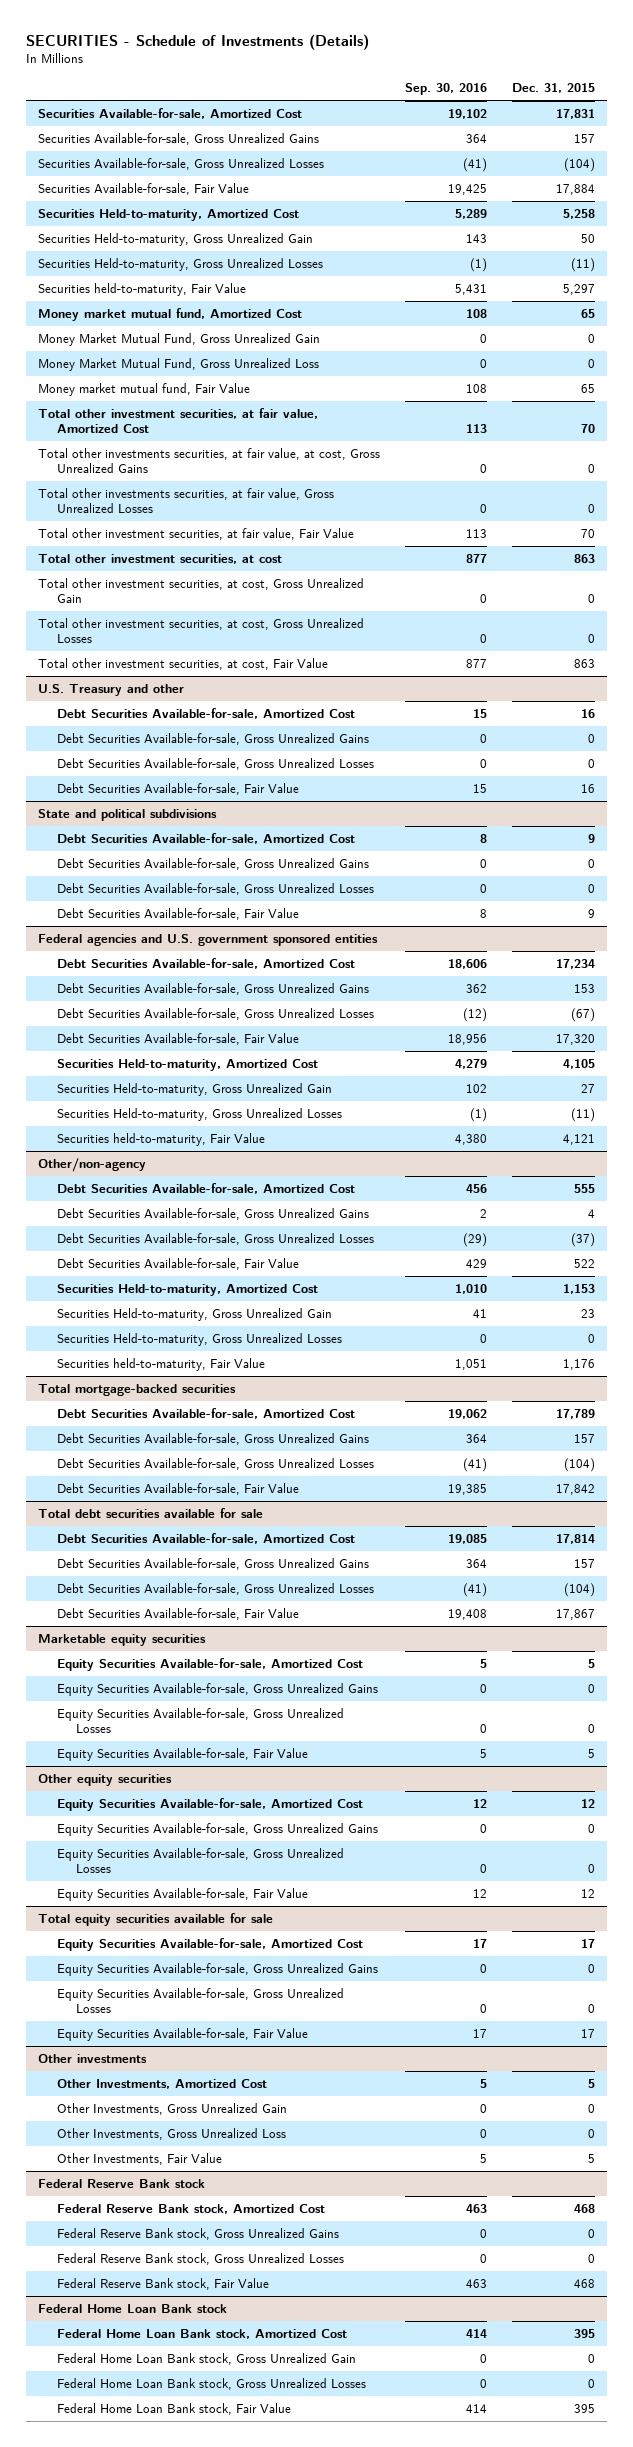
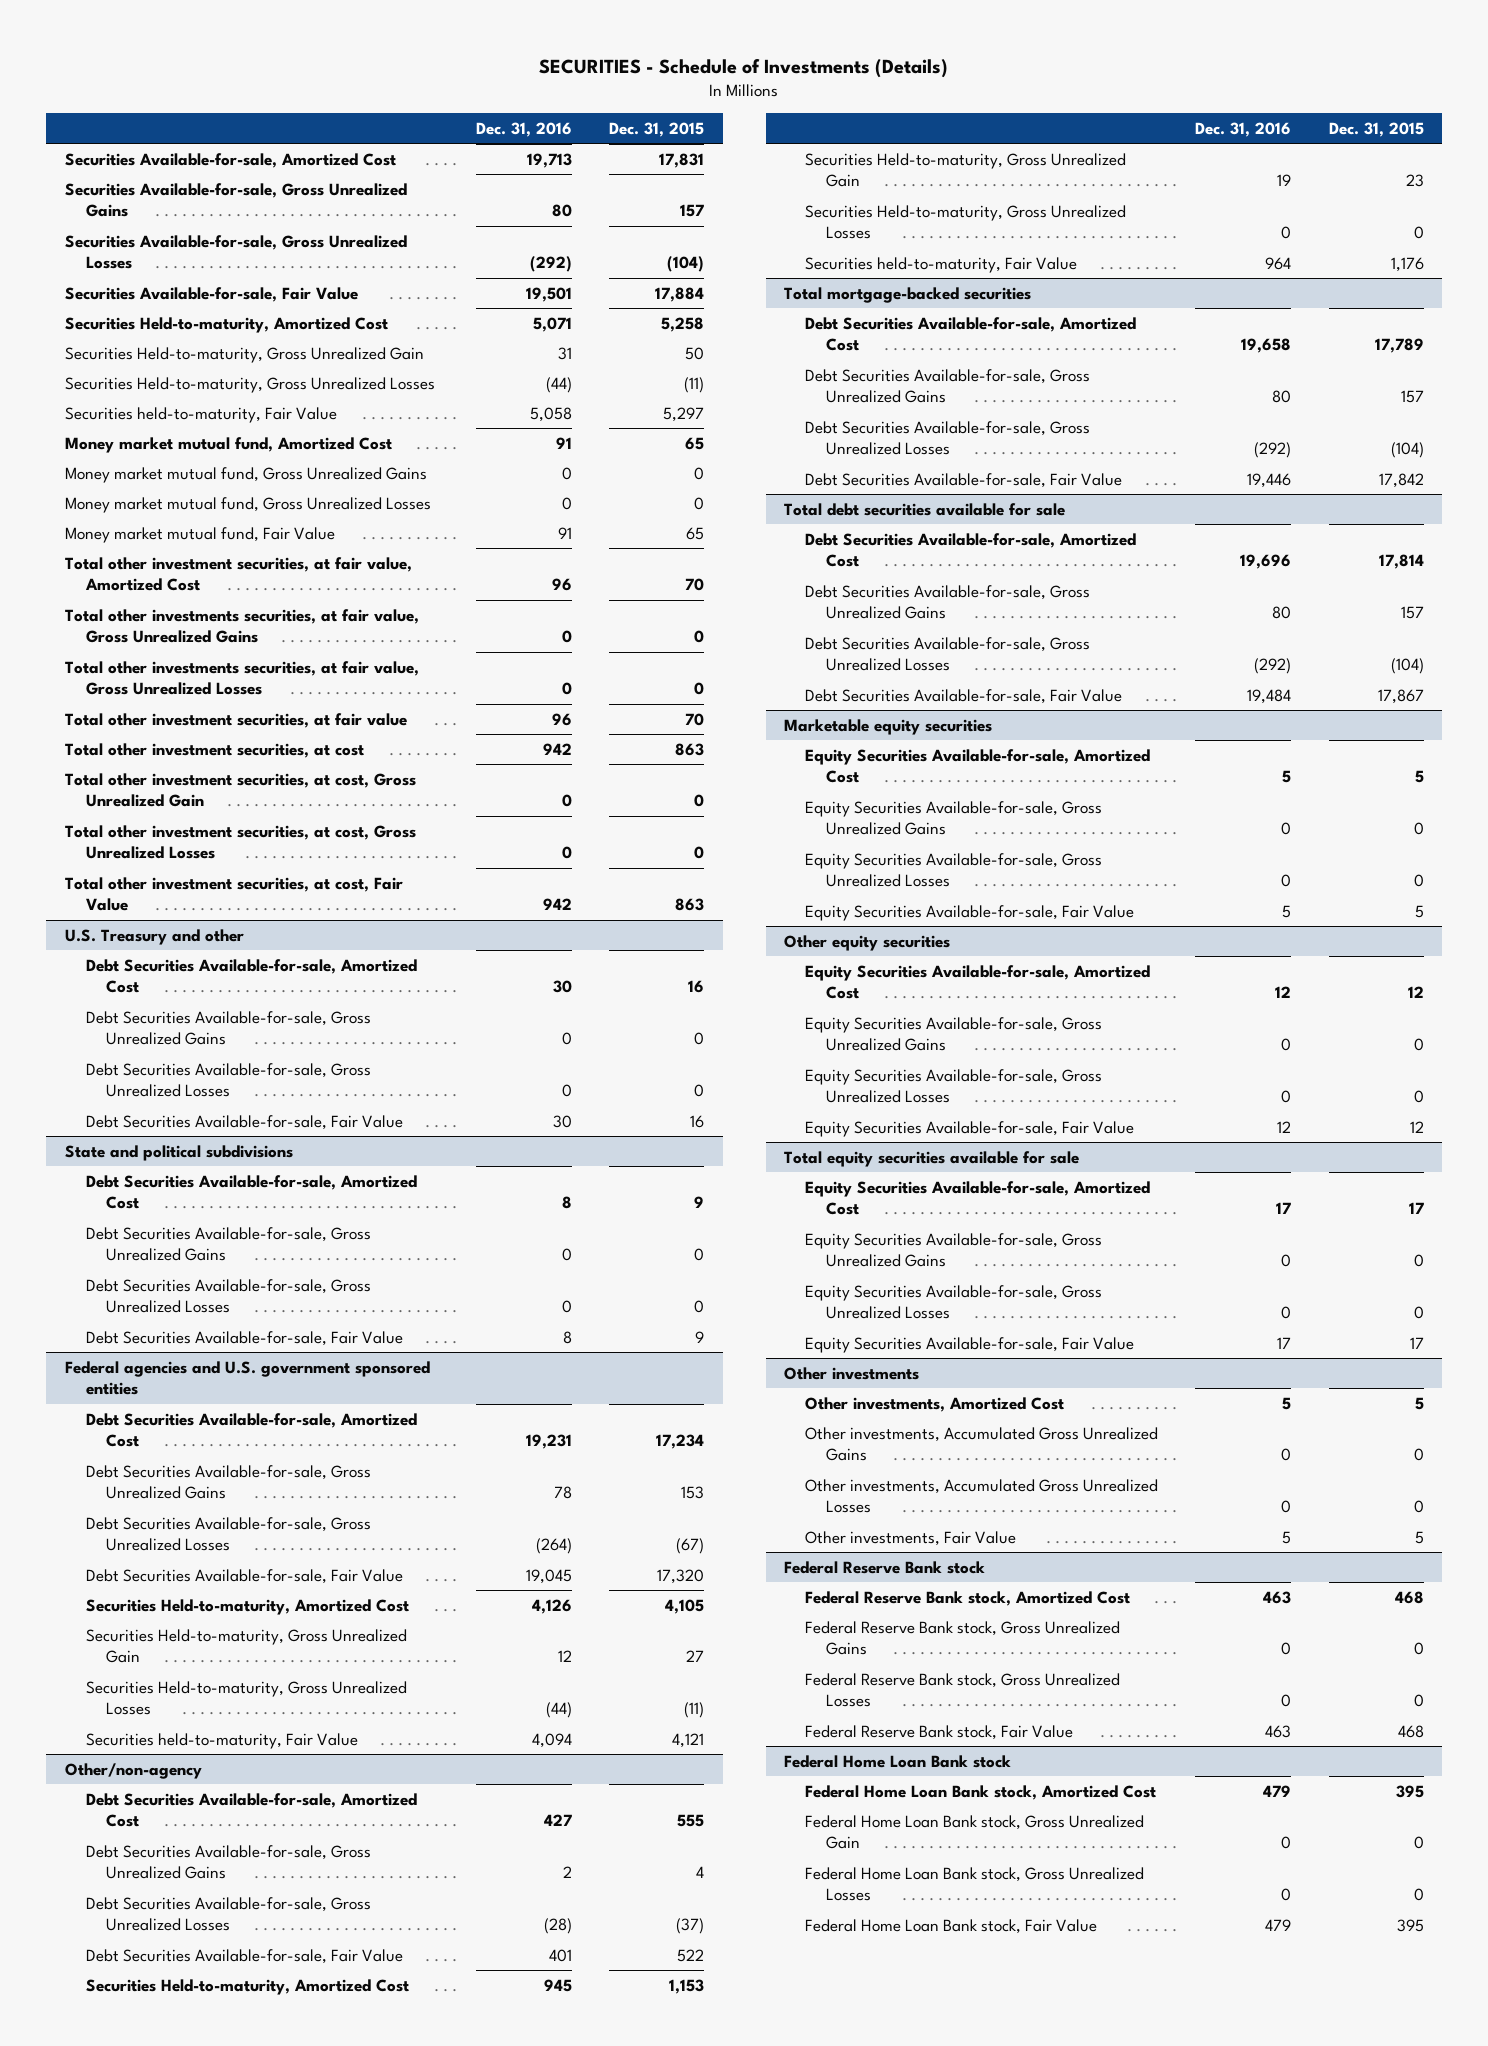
- | Sep. 30, 2016 | Dec. 31, 2015
+ | Dec. 31, 2016 | Dec. 31, 2015
- Money Market Mutual Fund, Gross Unrealized Gain | 0 | 0
- Money Market Mutual Fund, Gross Unrealized Loss | 0 | 0
+ Money market mutual fund, Gross Unrealized Gains | 0 | 0
+ Money market mutual fund, Gross Unrealized Losses | 0 | 0
- Total other investments securities, at fair value, at cost, Gross Unrealized Gains | 0 | 0
+ Total other investments securities, at fair value, Gross Unrealized Gains | 0 | 0
- Total other investment securities, at fair value, Fair Value | 113 | 70
+ Total other investment securities, at fair value | 96 | 70
@ Other investments
- Other Investments, Amortized Cost | 5 | 5
- Other Investments, Gross Unrealized Gain | 0 | 0
- Other Investments, Gross Unrealized Loss | 0 | 0
- Other Investments, Fair Value | 5 | 5
+ Other investments, Amortized Cost | 5 | 5
+ Other investments, Accumulated Gross Unrealized Gains | 0 | 0
+ Other investments, Accumulated Gross Unrealized Losses | 0 | 0
+ Other investments, Fair Value | 5 | 5

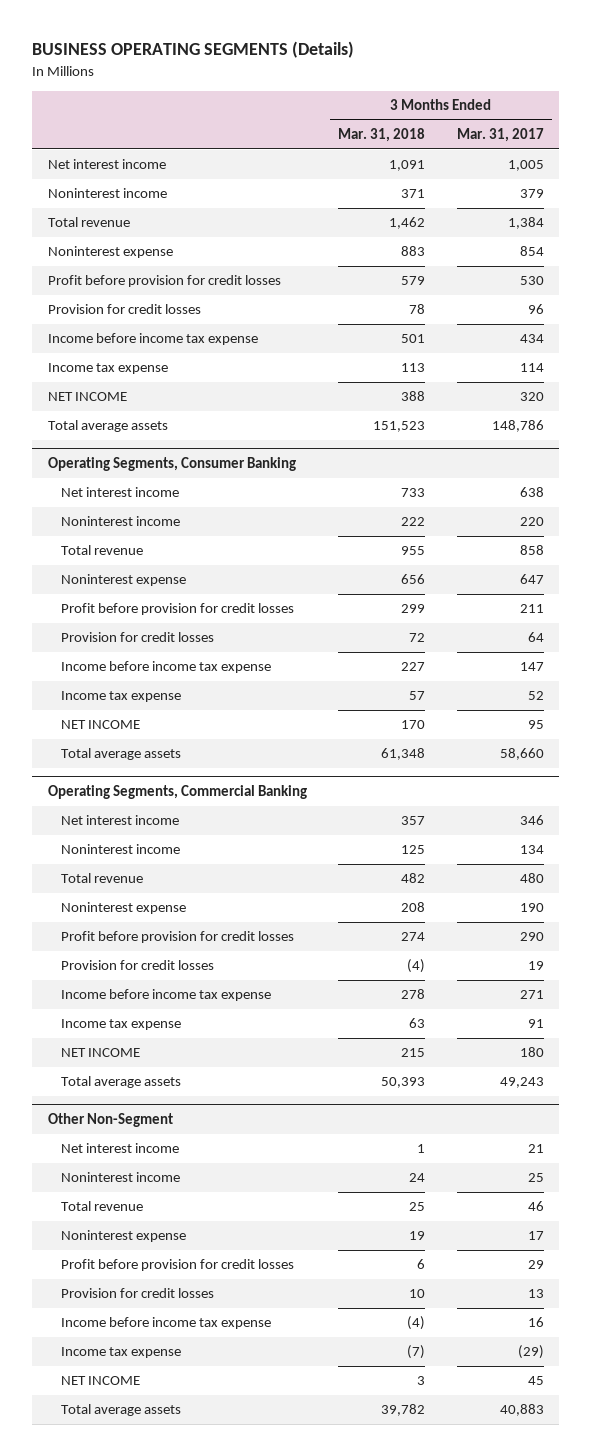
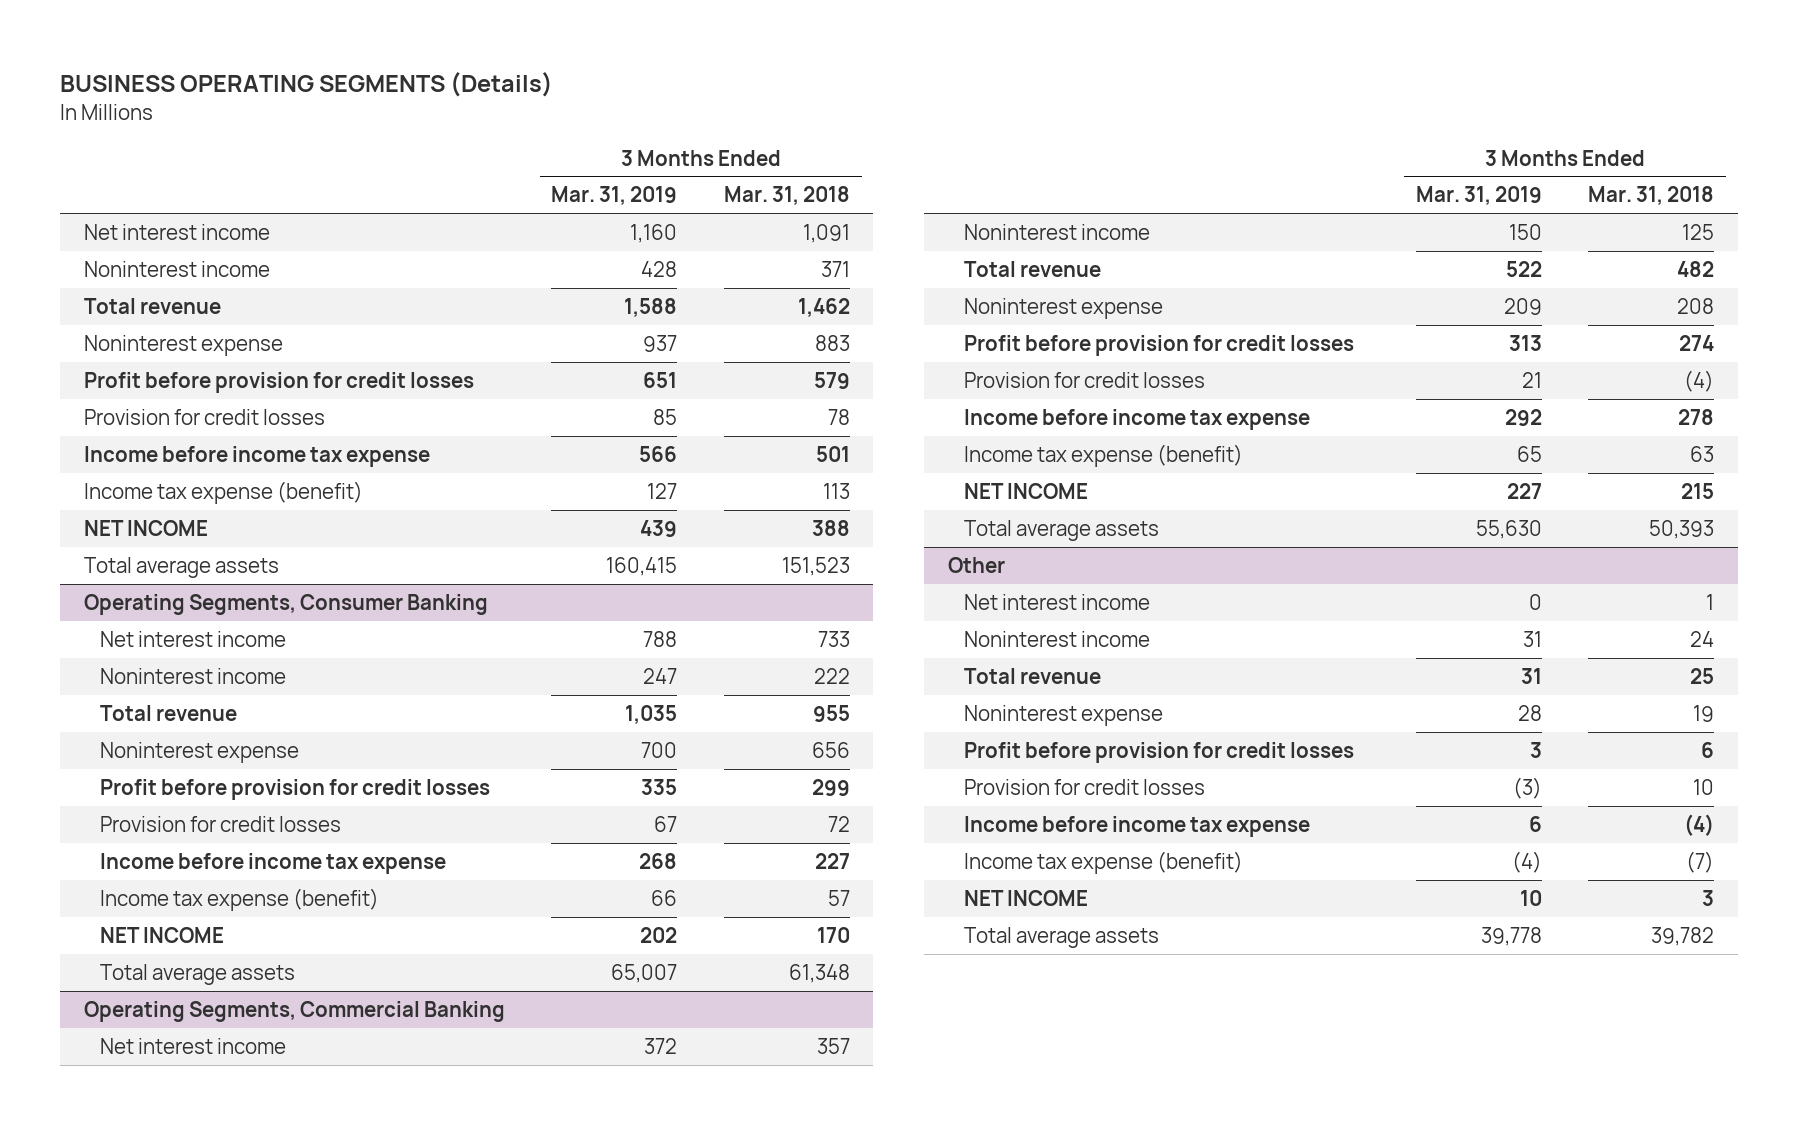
- | 3 Months Ended Mar. 31, 2018 | 3 Months Ended Mar. 31, 2017
+ | 3 Months Ended Mar. 31, 2019 | 3 Months Ended Mar. 31, 2018
- Income tax expense | 113 | 114
+ Income tax expense (benefit) | 127 | 113
@ Operating Segments, Consumer Banking
- Income tax expense | 57 | 52
+ Income tax expense (benefit) | 66 | 57
@ Operating Segments, Commercial Banking
- Income tax expense | 63 | 91
+ Income tax expense (benefit) | 65 | 63
- Other Non-Segment
+ Other
- Income tax expense | (7) | (29)
+ Income tax expense (benefit) | (4) | (7)

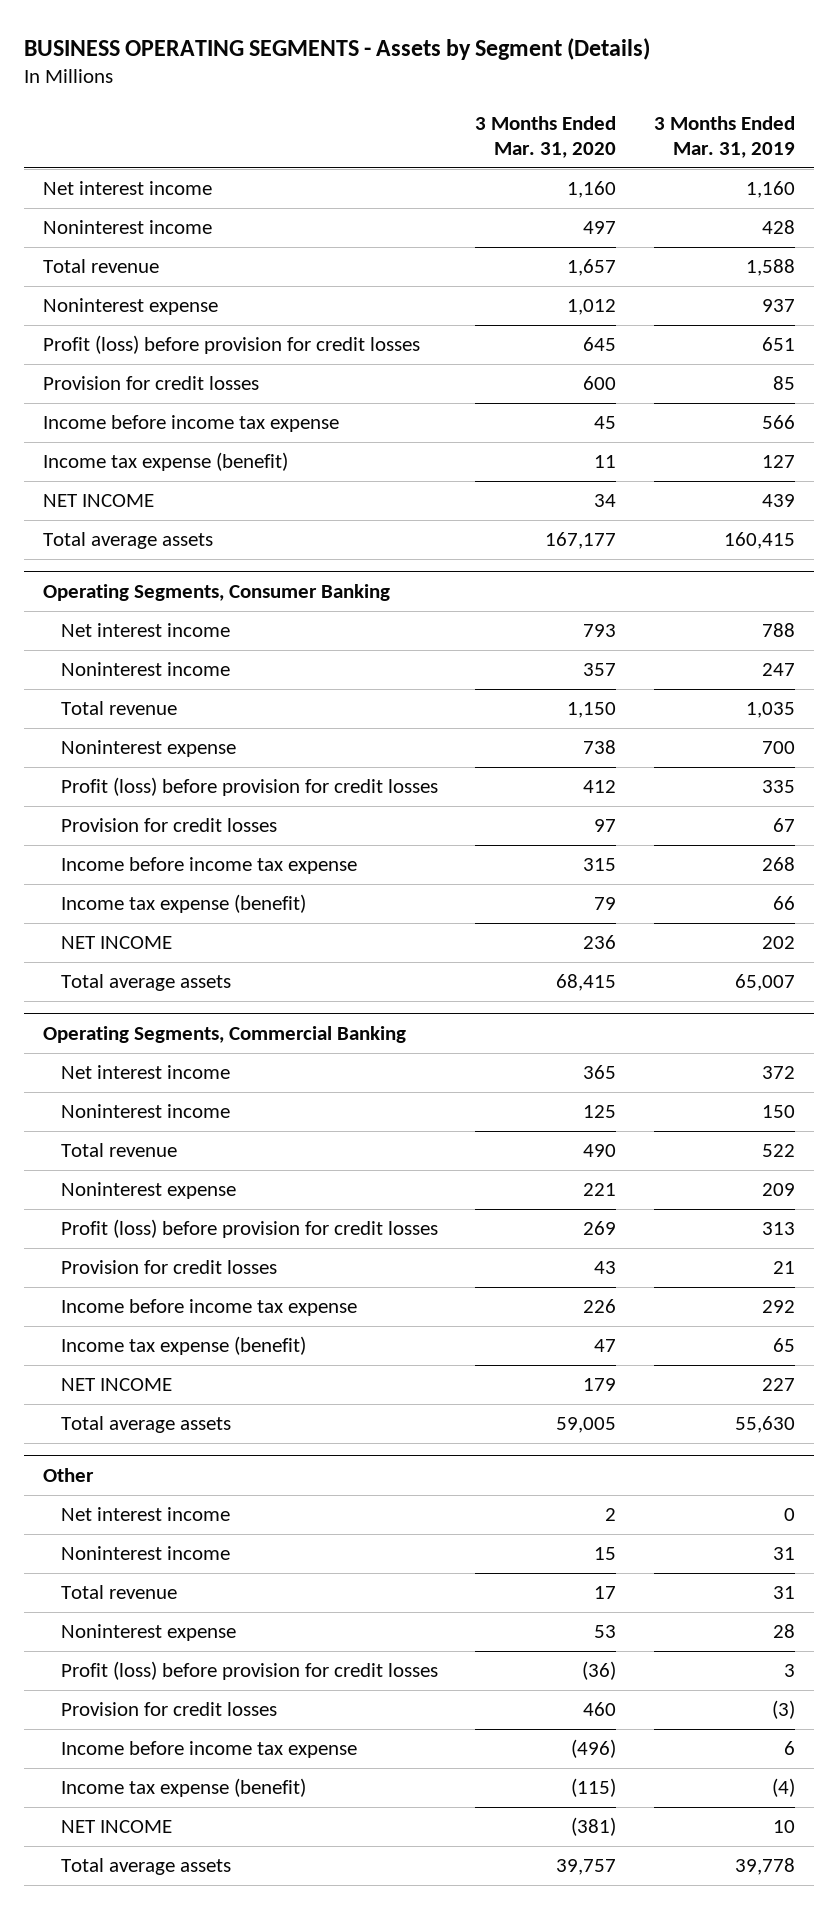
- BUSINESS OPERATING SEGMENTS (Details)
+ BUSINESS OPERATING SEGMENTS - Assets by Segment (Details)
- | 3 Months Ended Mar. 31, 2019 | 3 Months Ended Mar. 31, 2018
+ | 3 Months Ended Mar. 31, 2020 | 3 Months Ended Mar. 31, 2019
- Profit before provision for credit losses | 651 | 579
+ Profit (loss) before provision for credit losses | 645 | 651
@ Operating Segments, Consumer Banking
- Profit before provision for credit losses | 335 | 299
+ Profit (loss) before provision for credit losses | 412 | 335
@ Operating Segments, Commercial Banking
- Profit before provision for credit losses | 313 | 274
+ Profit (loss) before provision for credit losses | 269 | 313
@ Other
- Profit before provision for credit losses | 3 | 6
+ Profit (loss) before provision for credit losses | (36) | 3

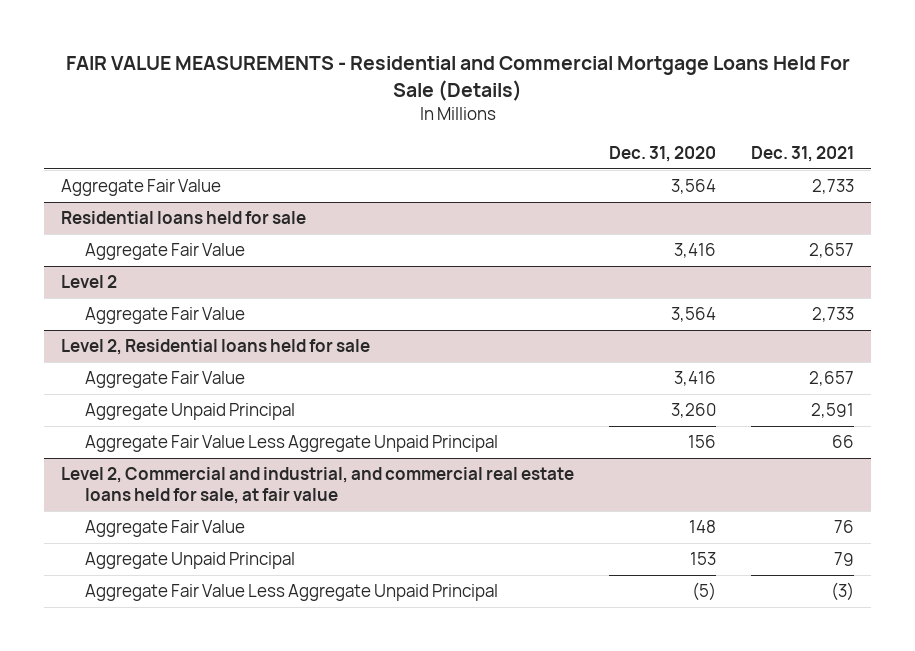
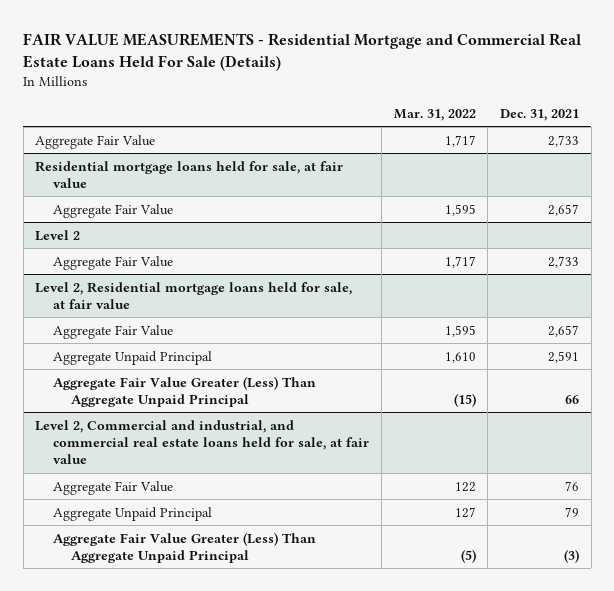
- FAIR VALUE MEASUREMENTS - Residential and Commercial Mortgage Loans Held For Sale (Details)
+ FAIR VALUE MEASUREMENTS - Residential Mortgage and Commercial Real Estate Loans Held For Sale (Details)
- | Dec. 31, 2020 | Dec. 31, 2021
+ | Mar. 31, 2022 | Dec. 31, 2021
- Residential loans held for sale
+ Residential mortgage loans held for sale, at fair value
- Level 2, Residential loans held for sale
+ Level 2, Residential mortgage loans held for sale, at fair value
- Aggregate Fair Value Less Aggregate Unpaid Principal | 156 | 66
+ Aggregate Fair Value Greater (Less) Than Aggregate Unpaid Principal | (15) | 66
@ Level 2, Commercial and industrial, and commercial real estate loans held for sale, at fair value
- Aggregate Fair Value Less Aggregate Unpaid Principal | (5) | (3)
+ Aggregate Fair Value Greater (Less) Than Aggregate Unpaid Principal | (5) | (3)

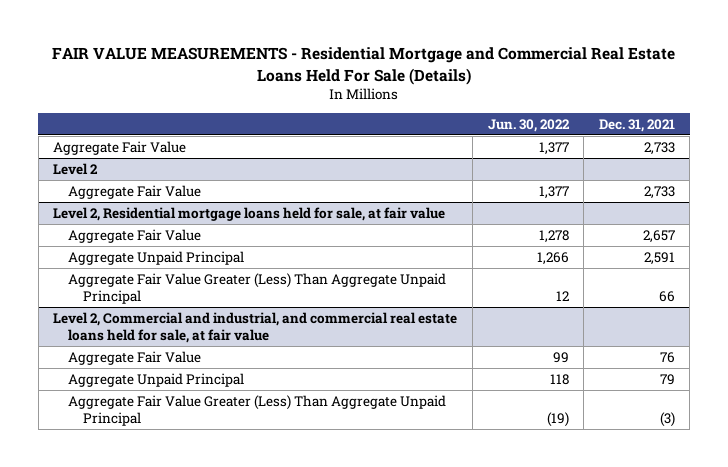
- | Mar. 31, 2022 | Dec. 31, 2021
+ | Jun. 30, 2022 | Dec. 31, 2021
- Residential mortgage loans held for sale, at fair value
- Aggregate Fair Value | 1,595 | 2,657

